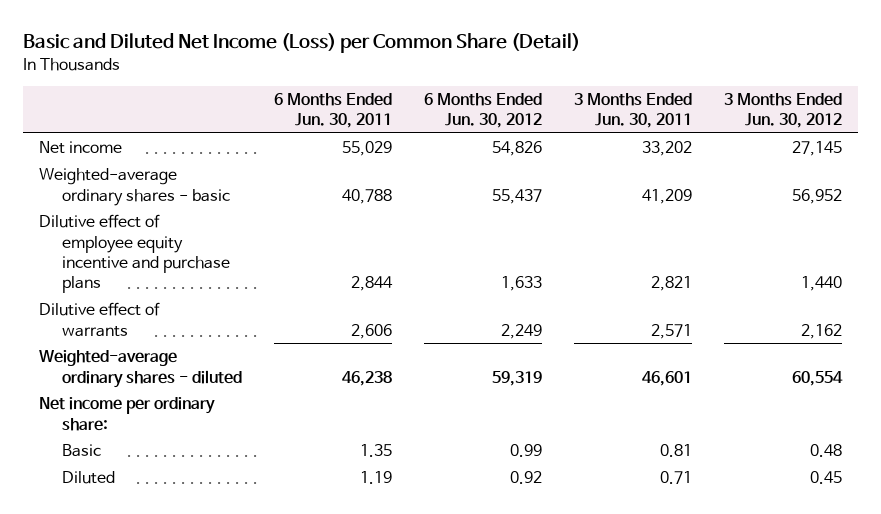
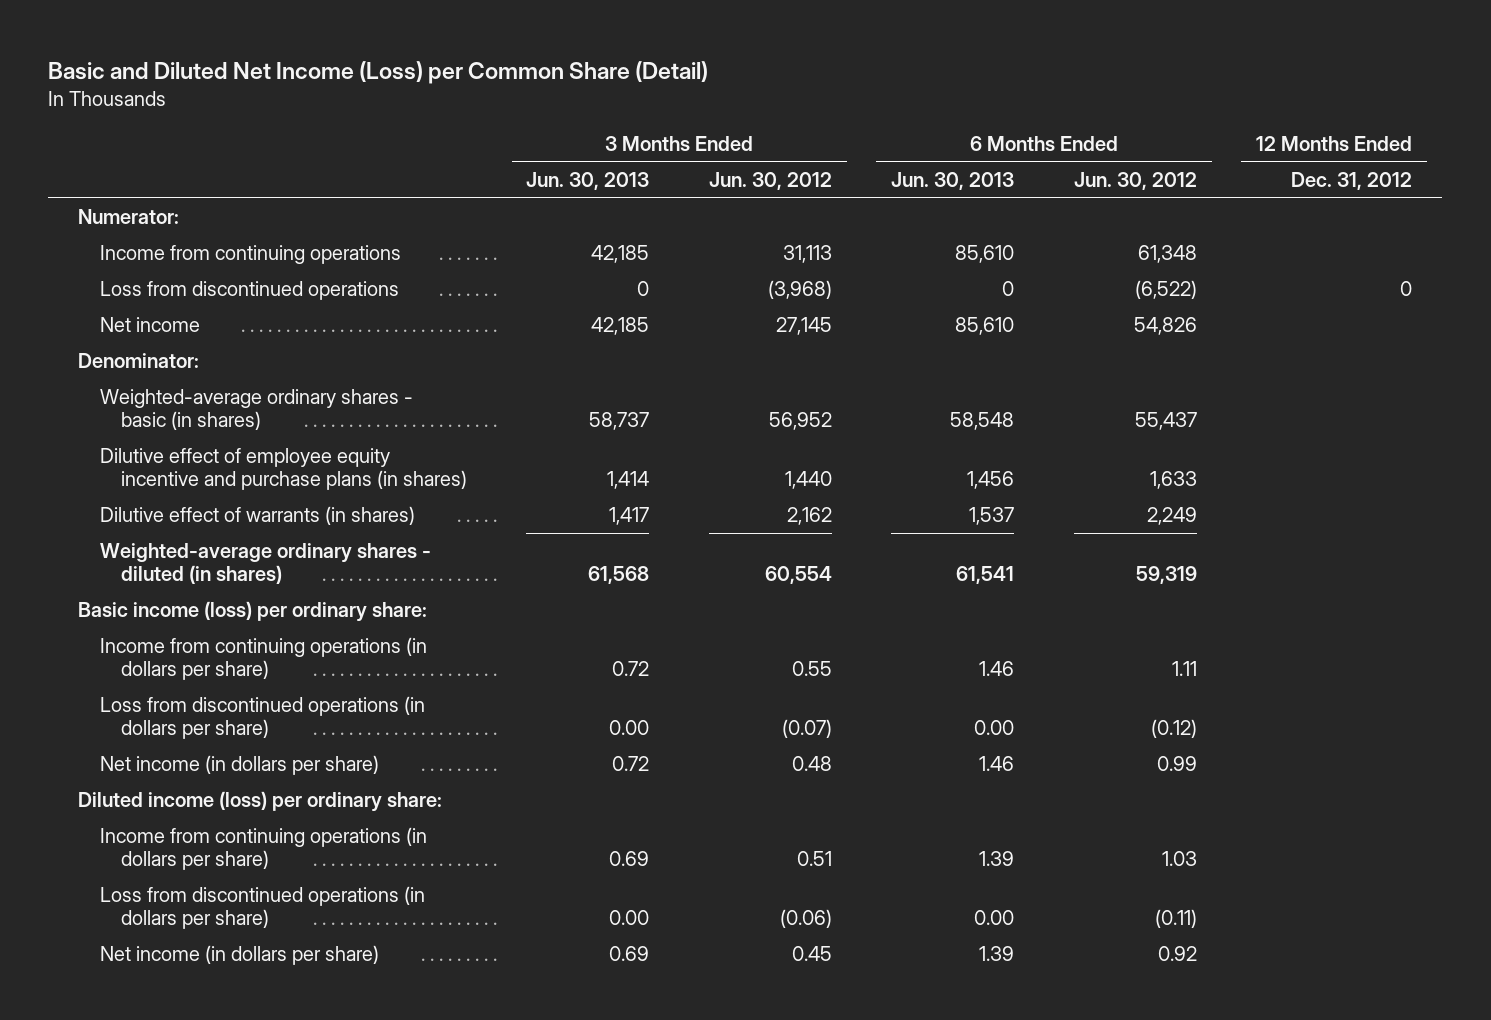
- | 6 Months Ended Jun. 30, 2011 | 6 Months Ended Jun. 30, 2012 | 3 Months Ended Jun. 30, 2011 | 3 Months Ended Jun. 30, 2012
+ | 3 Months Ended Jun. 30, 2013 | 3 Months Ended Jun. 30, 2012 | 6 Months Ended Jun. 30, 2013 | 6 Months Ended Jun. 30, 2012 | 12 Months Ended Dec. 31, 2012
+ Numerator:
+ Income from continuing operations | 42,185 | 31,113 | 85,610 | 61,348 |
+ Loss from discontinued operations | 0 | (3,968) | 0 | (6,522) | 0
- Weighted-average ordinary shares - basic | 40,788 | 55,437 | 41,209 | 56,952
- Dilutive effect of employee equity incentive and purchase plans | 2,844 | 1,633 | 2,821 | 1,440
- Dilutive effect of warrants | 2,606 | 2,249 | 2,571 | 2,162
- Weighted-average ordinary shares - diluted | 46,238 | 59,319 | 46,601 | 60,554
- Net income per ordinary share:
- Basic | 1.35 | 0.99 | 0.81 | 0.48
- Diluted | 1.19 | 0.92 | 0.71 | 0.45
+ Denominator:
+ Weighted-average ordinary shares - basic (in shares) | 58,737 | 56,952 | 58,548 | 55,437 |
+ Dilutive effect of employee equity incentive and purchase plans (in shares) | 1,414 | 1,440 | 1,456 | 1,633 |
+ Dilutive effect of warrants (in shares) | 1,417 | 2,162 | 1,537 | 2,249 |
+ Weighted-average ordinary shares - diluted (in shares) | 61,568 | 60,554 | 61,541 | 59,319 |
+ Basic income (loss) per ordinary share:
+ Income from continuing operations (in dollars per share) | 0.72 | 0.55 | 1.46 | 1.11 |
+ Loss from discontinued operations (in dollars per share) | 0.00 | (0.07) | 0.00 | (0.12) |
+ Net income (in dollars per share) | 0.72 | 0.48 | 1.46 | 0.99 |
+ Diluted income (loss) per ordinary share:
+ Income from continuing operations (in dollars per share) | 0.69 | 0.51 | 1.39 | 1.03 |
+ Loss from discontinued operations (in dollars per share) | 0.00 | (0.06) | 0.00 | (0.11) |
+ Net income (in dollars per share) | 0.69 | 0.45 | 1.39 | 0.92 |

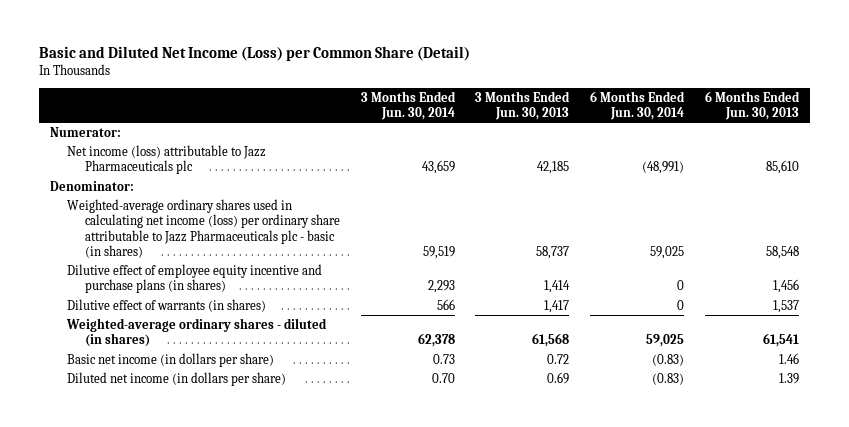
- | 3 Months Ended Jun. 30, 2013 | 3 Months Ended Jun. 30, 2012 | 6 Months Ended Jun. 30, 2013 | 6 Months Ended Jun. 30, 2012 | 12 Months Ended Dec. 31, 2012
+ | 3 Months Ended Jun. 30, 2014 | 3 Months Ended Jun. 30, 2013 | 6 Months Ended Jun. 30, 2014 | 6 Months Ended Jun. 30, 2013
- Income from continuing operations | 42,185 | 31,113 | 85,610 | 61,348 |
- Loss from discontinued operations | 0 | (3,968) | 0 | (6,522) | 0
- Net income | 42,185 | 27,145 | 85,610 | 54,826 |
+ Net income (loss) attributable to Jazz Pharmaceuticals plc | 43,659 | 42,185 | (48,991) | 85,610
- Weighted-average ordinary shares - basic (in shares) | 58,737 | 56,952 | 58,548 | 55,437 |
+ Weighted-average ordinary shares used in calculating net income (loss) per ordinary share attributable to Jazz Pharmaceuticals plc - basic (in shares) | 59,519 | 58,737 | 59,025 | 58,548
- Basic income (loss) per ordinary share:
- Income from continuing operations (in dollars per share) | 0.72 | 0.55 | 1.46 | 1.11 |
- Loss from discontinued operations (in dollars per share) | 0.00 | (0.07) | 0.00 | (0.12) |
- Net income (in dollars per share) | 0.72 | 0.48 | 1.46 | 0.99 |
- Diluted income (loss) per ordinary share:
- Income from continuing operations (in dollars per share) | 0.69 | 0.51 | 1.39 | 1.03 |
- Loss from discontinued operations (in dollars per share) | 0.00 | (0.06) | 0.00 | (0.11) |
- Net income (in dollars per share) | 0.69 | 0.45 | 1.39 | 0.92 |
+ Basic net income (in dollars per share) | 0.73 | 0.72 | (0.83) | 1.46
+ Diluted net income (in dollars per share) | 0.70 | 0.69 | (0.83) | 1.39

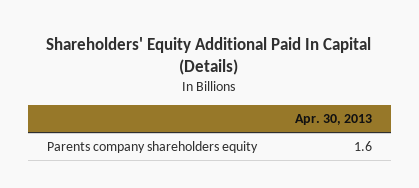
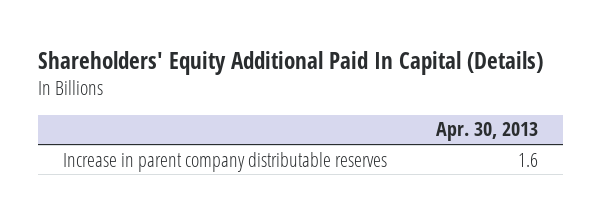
- Parents company shareholders equity | 1.6
+ Increase in parent company distributable reserves | 1.6

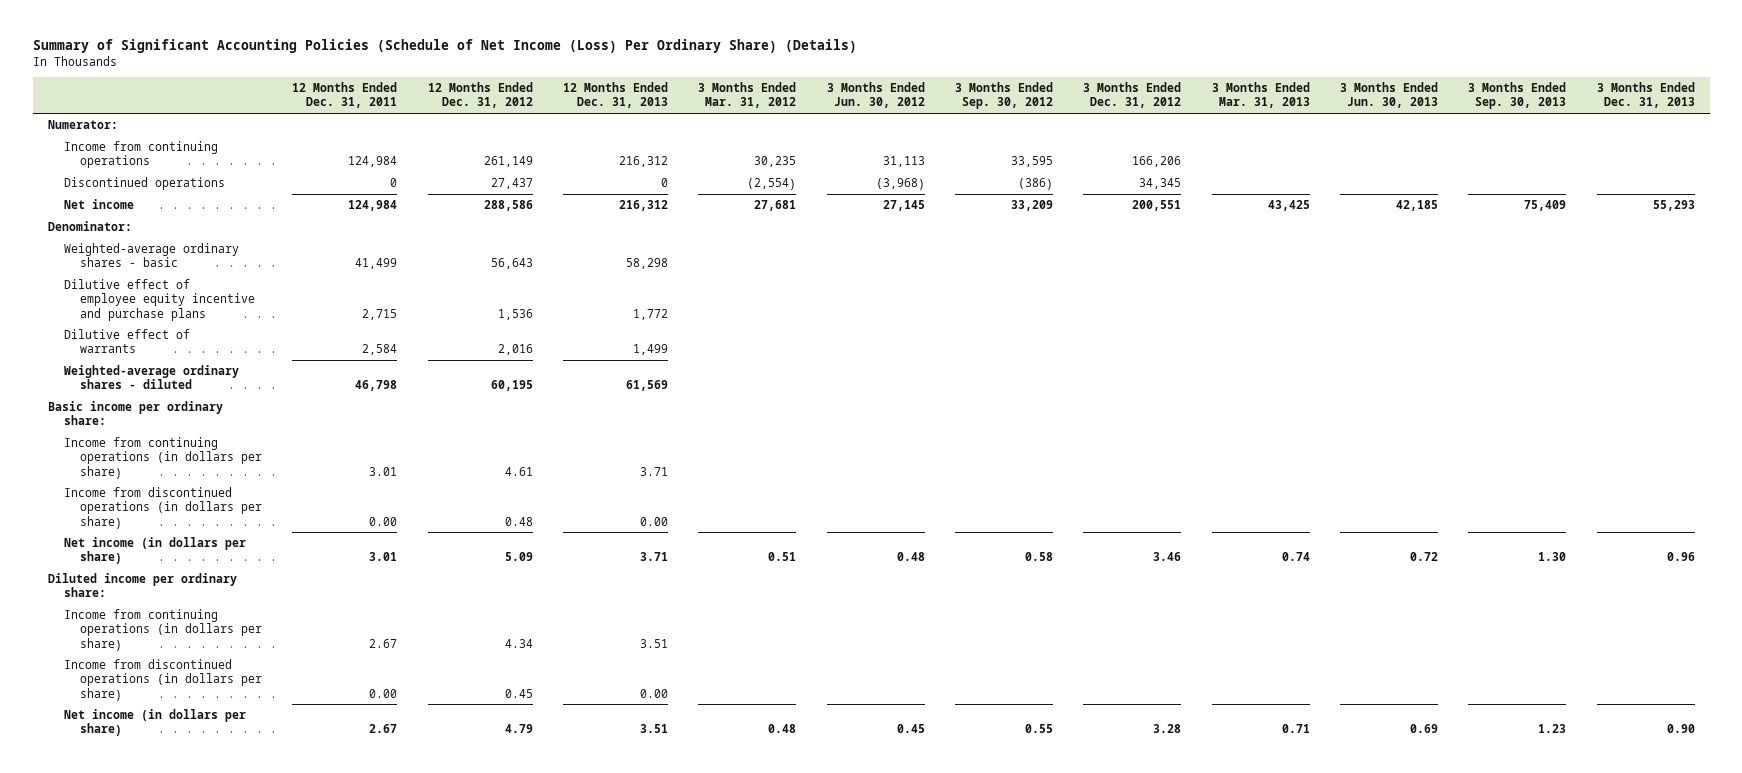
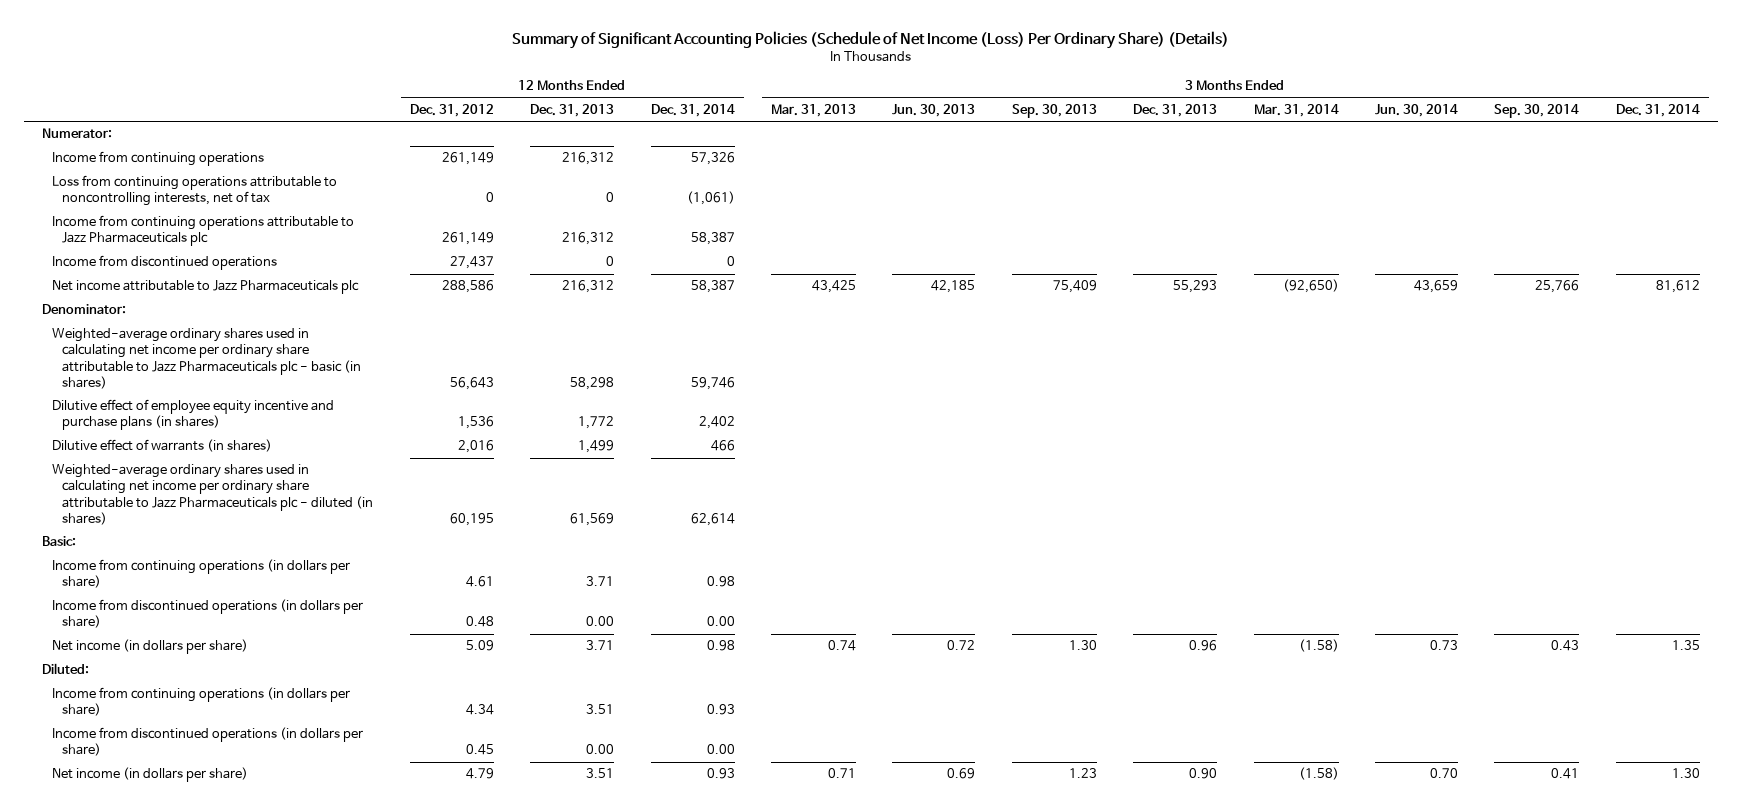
- | 12 Months Ended Dec. 31, 2011 | 12 Months Ended Dec. 31, 2012 | 12 Months Ended Dec. 31, 2013 | 3 Months Ended Mar. 31, 2012 | 3 Months Ended Jun. 30, 2012 | 3 Months Ended Sep. 30, 2012 | 3 Months Ended Dec. 31, 2012 | 3 Months Ended Mar. 31, 2013 | 3 Months Ended Jun. 30, 2013 | 3 Months Ended Sep. 30, 2013 | 3 Months Ended Dec. 31, 2013
+ | 12 Months Ended Dec. 31, 2012 | 12 Months Ended Dec. 31, 2013 | 12 Months Ended Dec. 31, 2014 | 3 Months Ended Mar. 31, 2013 | 3 Months Ended Jun. 30, 2013 | 3 Months Ended Sep. 30, 2013 | 3 Months Ended Dec. 31, 2013 | 3 Months Ended Mar. 31, 2014 | 3 Months Ended Jun. 30, 2014 | 3 Months Ended Sep. 30, 2014 | 3 Months Ended Dec. 31, 2014
- Discontinued operations | 0 | 27,437 | 0 | (2,554) | (3,968) | (386) | 34,345 | | | |
- Net income | 124,984 | 288,586 | 216,312 | 27,681 | 27,145 | 33,209 | 200,551 | 43,425 | 42,185 | 75,409 | 55,293
+ Loss from continuing operations attributable to noncontrolling interests, net of tax | 0 | 0 | (1,061) | | | | | | | |
+ Income from continuing operations attributable to Jazz Pharmaceuticals plc | 261,149 | 216,312 | 58,387 | | | | | | | |
+ Income from discontinued operations | 27,437 | 0 | 0 | | | | | | | |
+ Net income attributable to Jazz Pharmaceuticals plc | 288,586 | 216,312 | 58,387 | 43,425 | 42,185 | 75,409 | 55,293 | (92,650) | 43,659 | 25,766 | 81,612
- Weighted-average ordinary shares - basic | 41,499 | 56,643 | 58,298 | | | | | | | |
- Dilutive effect of employee equity incentive and purchase plans | 2,715 | 1,536 | 1,772 | | | | | | | |
- Dilutive effect of warrants | 2,584 | 2,016 | 1,499 | | | | | | | |
- Weighted-average ordinary shares - diluted | 46,798 | 60,195 | 61,569 | | | | | | | |
- Basic income per ordinary share:
+ Weighted-average ordinary shares used in calculating net income per ordinary share attributable to Jazz Pharmaceuticals plc - basic (in shares) | 56,643 | 58,298 | 59,746 | | | | | | | |
+ Dilutive effect of employee equity incentive and purchase plans (in shares) | 1,536 | 1,772 | 2,402 | | | | | | | |
+ Dilutive effect of warrants (in shares) | 2,016 | 1,499 | 466 | | | | | | | |
+ Weighted-average ordinary shares used in calculating net income per ordinary share attributable to Jazz Pharmaceuticals plc - diluted (in shares) | 60,195 | 61,569 | 62,614 | | | | | | | |
+ Basic:
- Diluted income per ordinary share:
+ Diluted:

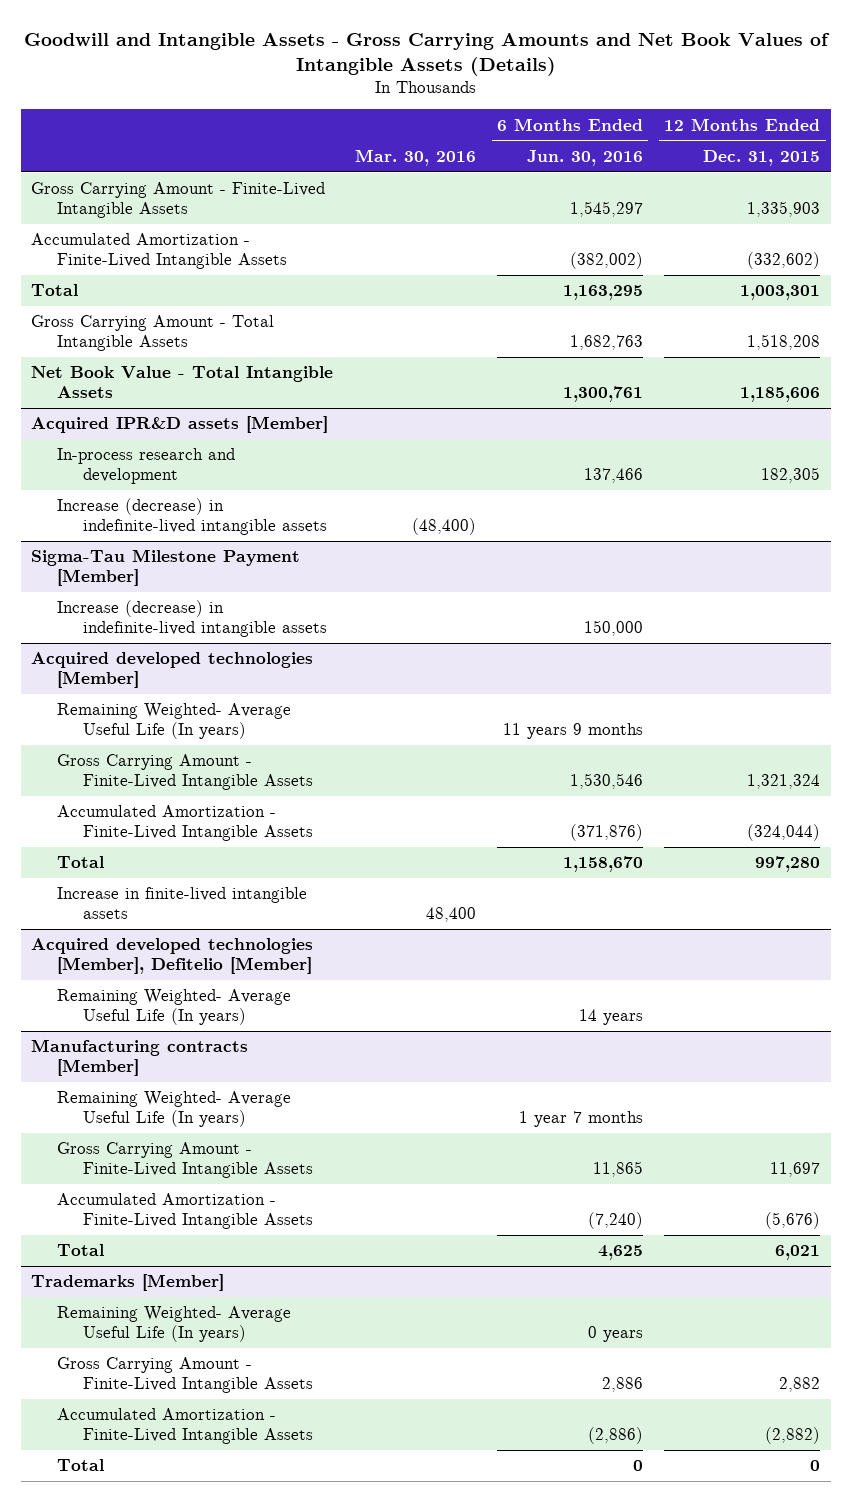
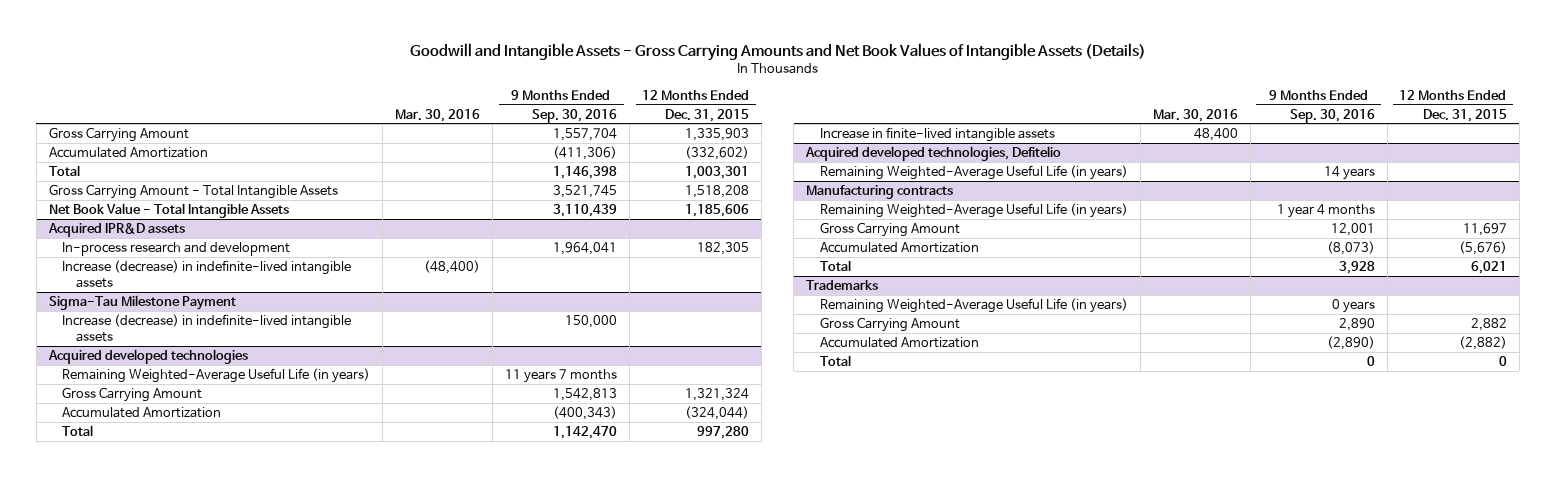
- | Mar. 30, 2016 | 6 Months Ended Jun. 30, 2016 | 12 Months Ended Dec. 31, 2015
+ | Mar. 30, 2016 | 9 Months Ended Sep. 30, 2016 | 12 Months Ended Dec. 31, 2015
- Gross Carrying Amount - Finite-Lived Intangible Assets | | 1,545,297 | 1,335,903
- Accumulated Amortization - Finite-Lived Intangible Assets | | (382,002) | (332,602)
+ Gross Carrying Amount | | 1,557,704 | 1,335,903
+ Accumulated Amortization | | (411,306) | (332,602)
- Acquired IPR&D assets [Member]
+ Acquired IPR&D assets
- Sigma-Tau Milestone Payment [Member]
+ Sigma-Tau Milestone Payment
- Acquired developed technologies [Member]
- Remaining Weighted- Average Useful Life (In years) | | 11 years 9 months |
- Gross Carrying Amount - Finite-Lived Intangible Assets | | 1,530,546 | 1,321,324
- Accumulated Amortization - Finite-Lived Intangible Assets | | (371,876) | (324,044)
+ Acquired developed technologies
+ Remaining Weighted-Average Useful Life (in years) | | 11 years 7 months |
+ Gross Carrying Amount | | 1,542,813 | 1,321,324
+ Accumulated Amortization | | (400,343) | (324,044)
- Acquired developed technologies [Member], Defitelio [Member]
- Remaining Weighted- Average Useful Life (In years) | | 14 years |
- Manufacturing contracts [Member]
- Remaining Weighted- Average Useful Life (In years) | | 1 year 7 months |
- Gross Carrying Amount - Finite-Lived Intangible Assets | | 11,865 | 11,697
- Accumulated Amortization - Finite-Lived Intangible Assets | | (7,240) | (5,676)
+ Acquired developed technologies, Defitelio
+ Remaining Weighted-Average Useful Life (in years) | | 14 years |
+ Manufacturing contracts
+ Remaining Weighted-Average Useful Life (in years) | | 1 year 4 months |
+ Gross Carrying Amount | | 12,001 | 11,697
+ Accumulated Amortization | | (8,073) | (5,676)
- Trademarks [Member]
- Remaining Weighted- Average Useful Life (In years) | | 0 years |
- Gross Carrying Amount - Finite-Lived Intangible Assets | | 2,886 | 2,882
- Accumulated Amortization - Finite-Lived Intangible Assets | | (2,886) | (2,882)
+ Trademarks
+ Remaining Weighted-Average Useful Life (in years) | | 0 years |
+ Gross Carrying Amount | | 2,890 | 2,882
+ Accumulated Amortization | | (2,890) | (2,882)

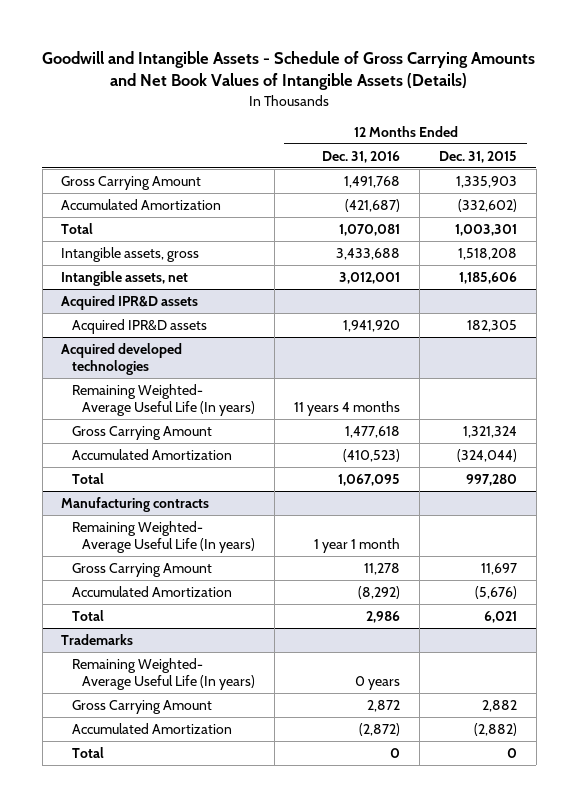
- Goodwill and Intangible Assets - Gross Carrying Amounts and Net Book Values of Intangible Assets (Details)
+ Goodwill and Intangible Assets - Schedule of Gross Carrying Amounts and Net Book Values of Intangible Assets (Details)
- | Mar. 30, 2016 | 9 Months Ended Sep. 30, 2016 | 12 Months Ended Dec. 31, 2015
+ | 12 Months Ended Dec. 31, 2016 | 12 Months Ended Dec. 31, 2015
- Gross Carrying Amount - Total Intangible Assets | | 3,521,745 | 1,518,208
- Net Book Value - Total Intangible Assets | | 3,110,439 | 1,185,606
+ Intangible assets, gross | 3,433,688 | 1,518,208
+ Intangible assets, net | 3,012,001 | 1,185,606
@ Acquired IPR&D assets
- In-process research and development | | 1,964,041 | 182,305
- Increase (decrease) in indefinite-lived intangible assets | (48,400) | |
- Sigma-Tau Milestone Payment
- Increase (decrease) in indefinite-lived intangible assets | | 150,000 |
@ Acquired IPR&D assets
+ Acquired IPR&D assets | 1,941,920 | 182,305
@ Acquired developed technologies
- Remaining Weighted-Average Useful Life (in years) | | 11 years 7 months |
+ Remaining Weighted- Average Useful Life (In years) | 11 years 4 months |
- Increase in finite-lived intangible assets | 48,400 | |
- Acquired developed technologies, Defitelio
- Remaining Weighted-Average Useful Life (in years) | | 14 years |
@ Manufacturing contracts
- Remaining Weighted-Average Useful Life (in years) | | 1 year 4 months |
+ Remaining Weighted- Average Useful Life (In years) | 1 year 1 month |
@ Trademarks
- Remaining Weighted-Average Useful Life (in years) | | 0 years |
+ Remaining Weighted- Average Useful Life (In years) | 0 years |

